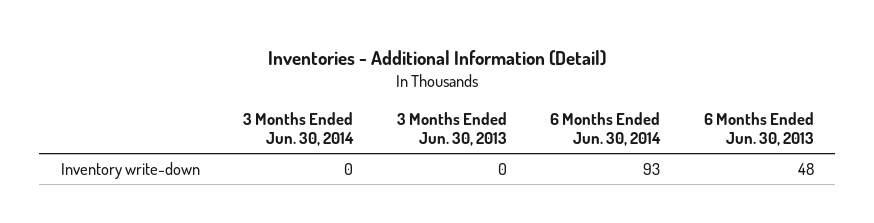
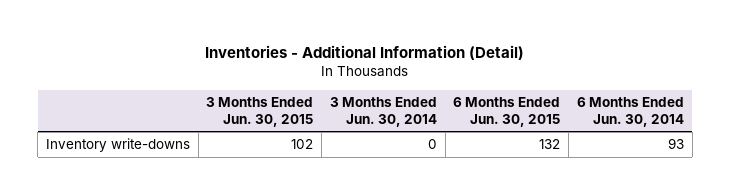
- | 3 Months Ended Jun. 30, 2014 | 3 Months Ended Jun. 30, 2013 | 6 Months Ended Jun. 30, 2014 | 6 Months Ended Jun. 30, 2013
+ | 3 Months Ended Jun. 30, 2015 | 3 Months Ended Jun. 30, 2014 | 6 Months Ended Jun. 30, 2015 | 6 Months Ended Jun. 30, 2014
- Inventory write-down | 0 | 0 | 93 | 48
+ Inventory write-downs | 102 | 0 | 132 | 93

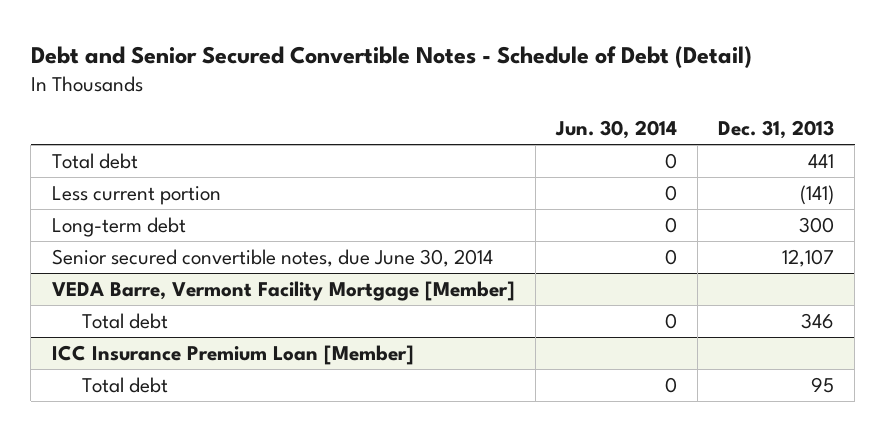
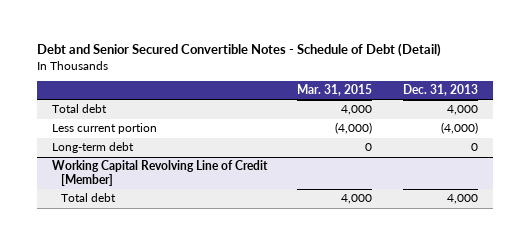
- | Jun. 30, 2014 | Dec. 31, 2013
+ | Mar. 31, 2015 | Dec. 31, 2013
- Total debt | 0 | 441
- Less current portion | 0 | (141)
- Long-term debt | 0 | 300
- Senior secured convertible notes, due June 30, 2014 | 0 | 12,107
- VEDA Barre, Vermont Facility Mortgage [Member]
- Total debt | 0 | 346
- ICC Insurance Premium Loan [Member]
- Total debt | 0 | 95
+ Total debt | 4,000 | 4,000
+ Less current portion | (4,000) | (4,000)
+ Long-term debt | 0 | 0
+ Working Capital Revolving Line of Credit [Member]
+ Total debt | 4,000 | 4,000

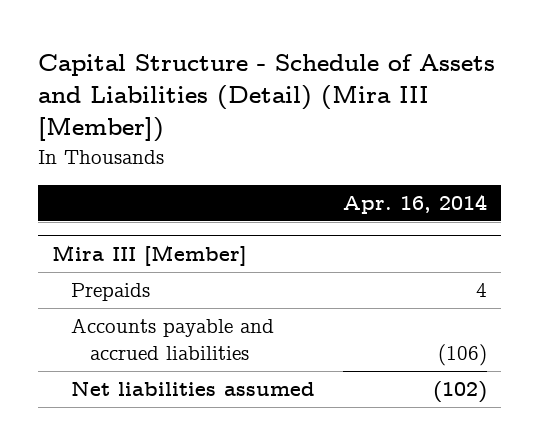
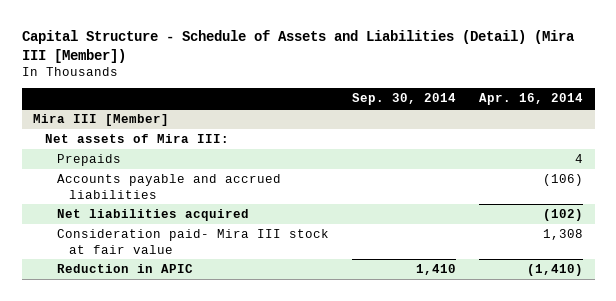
- | Apr. 16, 2014
+ | Sep. 30, 2014 | Apr. 16, 2014
@ Mira III [Member]
+ Net assets of Mira III:
- Net liabilities assumed | (102)
+ Net liabilities acquired | | (102)
+ Consideration paid- Mira III stock at fair value | | 1,308
+ Reduction in APIC | 1,410 | (1,410)

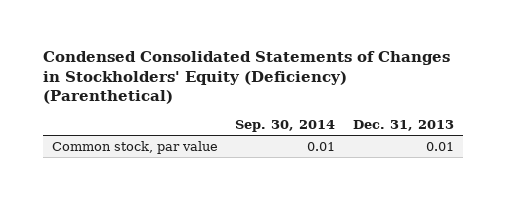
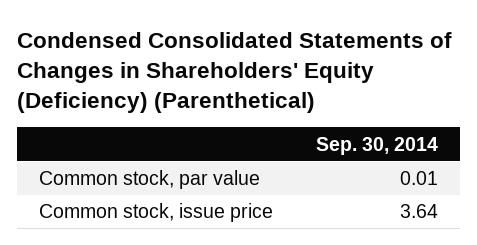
- Condensed Consolidated Statements of Changes in Stockholders' Equity (Deficiency) (Parenthetical)
+ Condensed Consolidated Statements of Changes in Shareholders' Equity (Deficiency) (Parenthetical)
- | Sep. 30, 2014 | Dec. 31, 2013
+ | Sep. 30, 2014
+ Common stock, issue price | 3.64

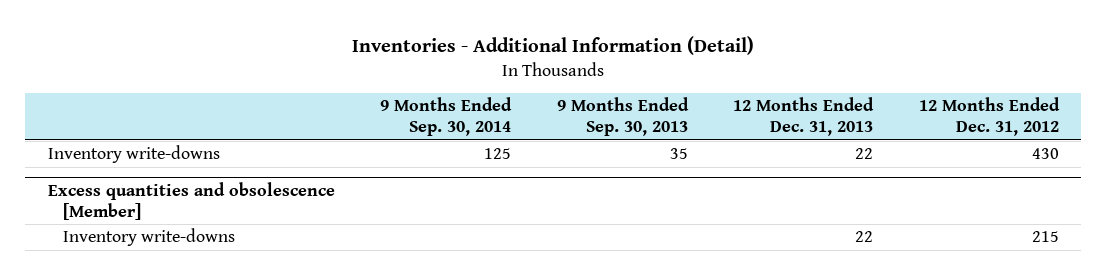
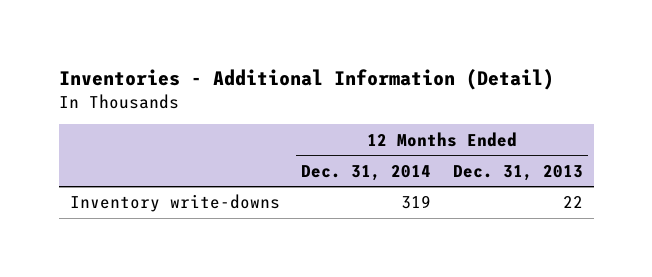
- | 9 Months Ended Sep. 30, 2014 | 9 Months Ended Sep. 30, 2013 | 12 Months Ended Dec. 31, 2013 | 12 Months Ended Dec. 31, 2012
+ | 12 Months Ended Dec. 31, 2014 | 12 Months Ended Dec. 31, 2013
- Excess quantities and obsolescence [Member]
- Inventory write-downs | | | 22 | 215

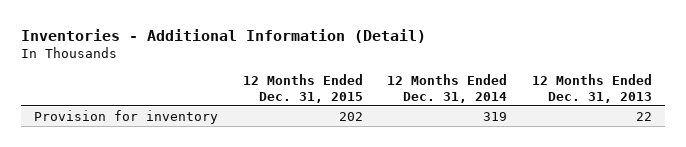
- | 12 Months Ended Dec. 31, 2014 | 12 Months Ended Dec. 31, 2013
+ | 12 Months Ended Dec. 31, 2015 | 12 Months Ended Dec. 31, 2014 | 12 Months Ended Dec. 31, 2013
- Inventory write-downs | 319 | 22
+ Provision for inventory | 202 | 319 | 22

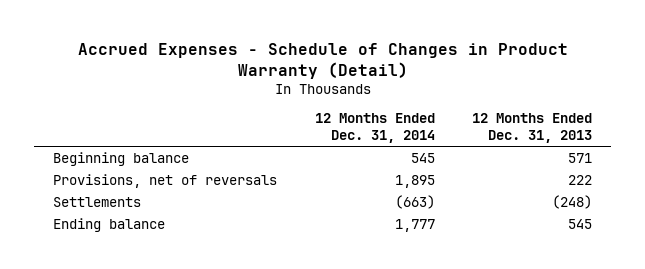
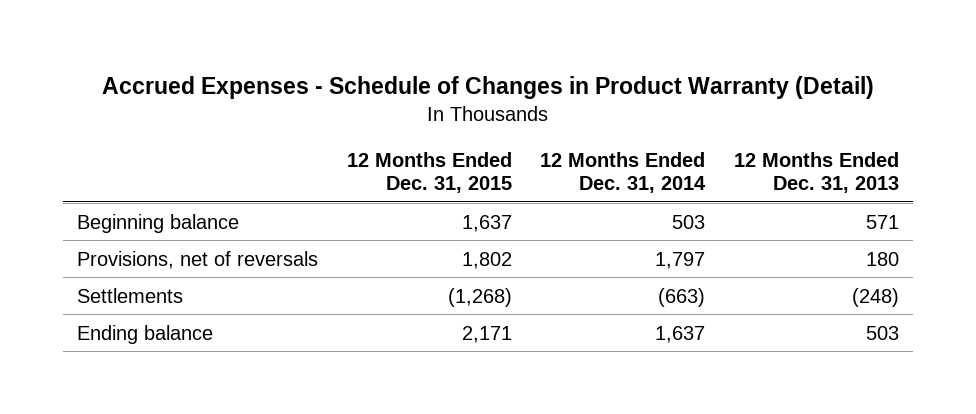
- | 12 Months Ended Dec. 31, 2014 | 12 Months Ended Dec. 31, 2013
+ | 12 Months Ended Dec. 31, 2015 | 12 Months Ended Dec. 31, 2014 | 12 Months Ended Dec. 31, 2013
- Beginning balance | 545 | 571
- Provisions, net of reversals | 1,895 | 222
+ Beginning balance | 1,637 | 503 | 571
+ Provisions, net of reversals | 1,802 | 1,797 | 180
- Ending balance | 1,777 | 545
+ Ending balance | 2,171 | 1,637 | 503

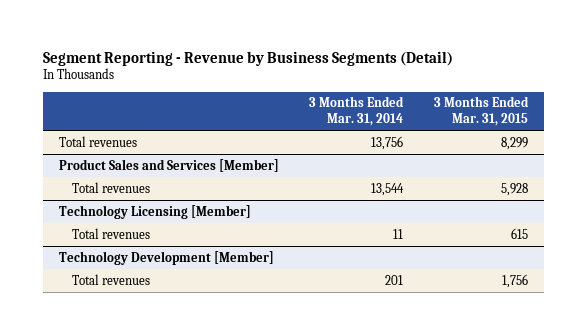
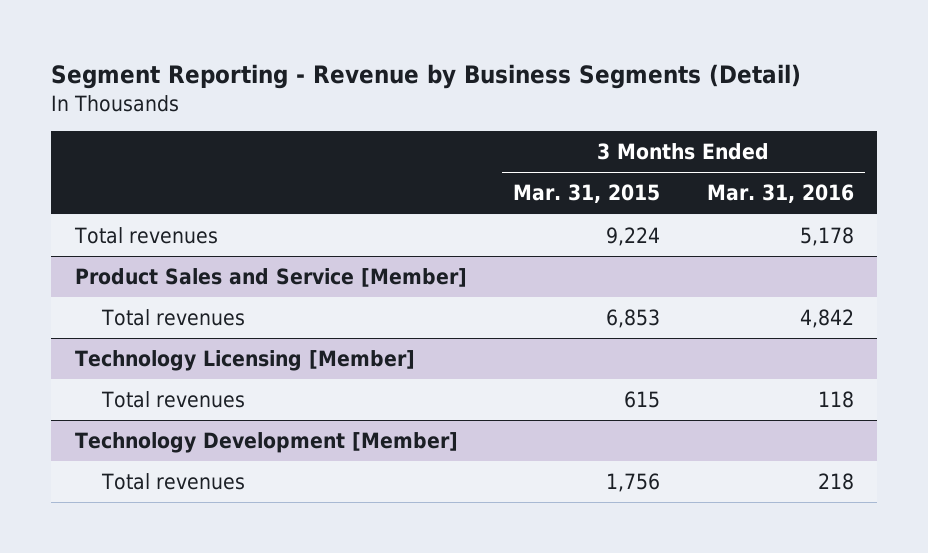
- | 3 Months Ended Mar. 31, 2014 | 3 Months Ended Mar. 31, 2015
+ | 3 Months Ended Mar. 31, 2015 | 3 Months Ended Mar. 31, 2016
- Total revenues | 13,756 | 8,299
- Product Sales and Services [Member]
- Total revenues | 13,544 | 5,928
+ Total revenues | 9,224 | 5,178
+ Product Sales and Service [Member]
+ Total revenues | 6,853 | 4,842

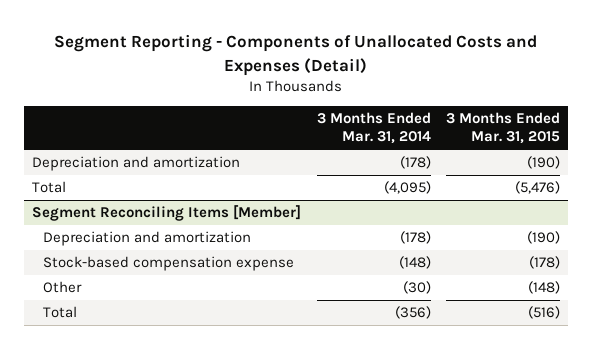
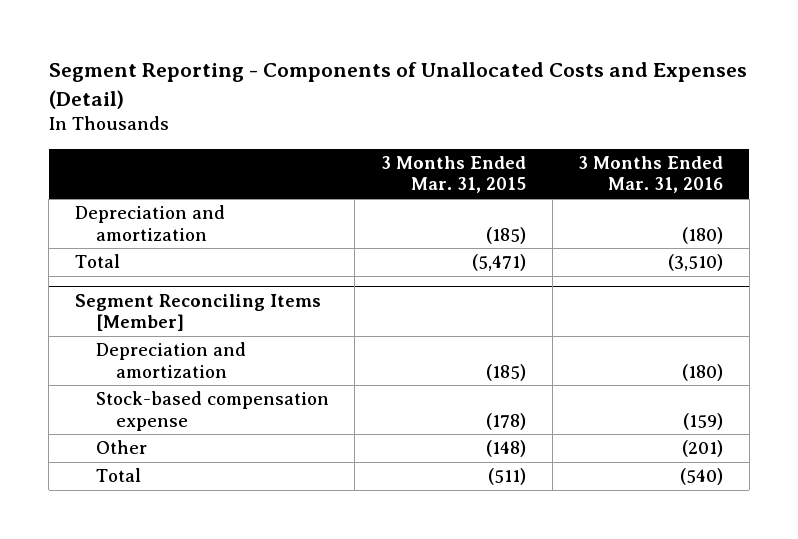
- | 3 Months Ended Mar. 31, 2014 | 3 Months Ended Mar. 31, 2015
+ | 3 Months Ended Mar. 31, 2015 | 3 Months Ended Mar. 31, 2016
- Depreciation and amortization | (178) | (190)
- Total | (4,095) | (5,476)
+ Depreciation and amortization | (185) | (180)
+ Total | (5,471) | (3,510)
@ Segment Reconciling Items [Member]
- Depreciation and amortization | (178) | (190)
+ Depreciation and amortization | (185) | (180)
- Total | (356) | (516)
+ Total | (511) | (540)

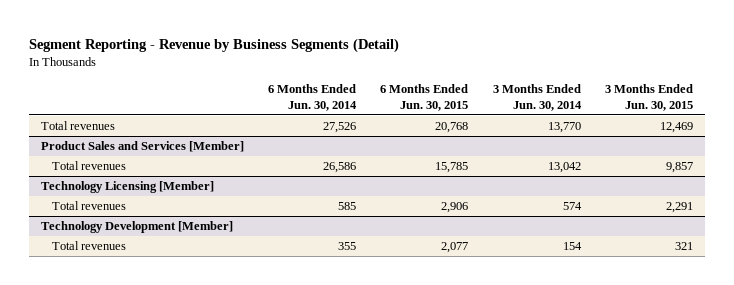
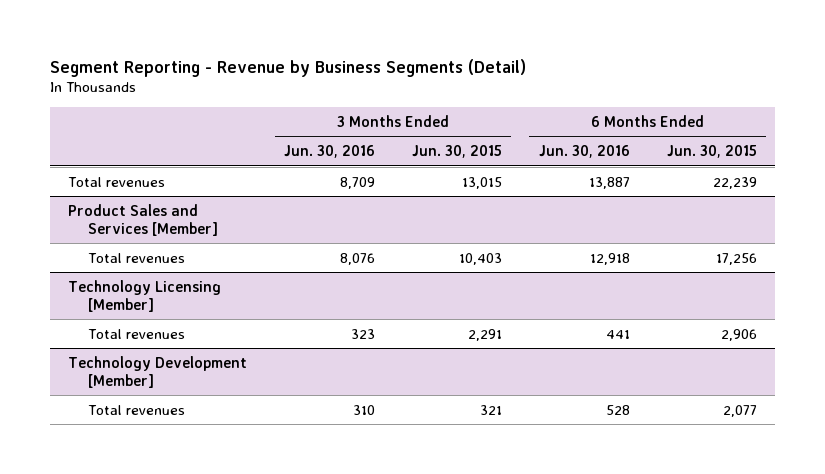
- | 6 Months Ended Jun. 30, 2014 | 6 Months Ended Jun. 30, 2015 | 3 Months Ended Jun. 30, 2014 | 3 Months Ended Jun. 30, 2015
+ | 3 Months Ended Jun. 30, 2016 | 3 Months Ended Jun. 30, 2015 | 6 Months Ended Jun. 30, 2016 | 6 Months Ended Jun. 30, 2015
- Total revenues | 27,526 | 20,768 | 13,770 | 12,469
+ Total revenues | 8,709 | 13,015 | 13,887 | 22,239
@ Product Sales and Services [Member]
- Total revenues | 26,586 | 15,785 | 13,042 | 9,857
+ Total revenues | 8,076 | 10,403 | 12,918 | 17,256

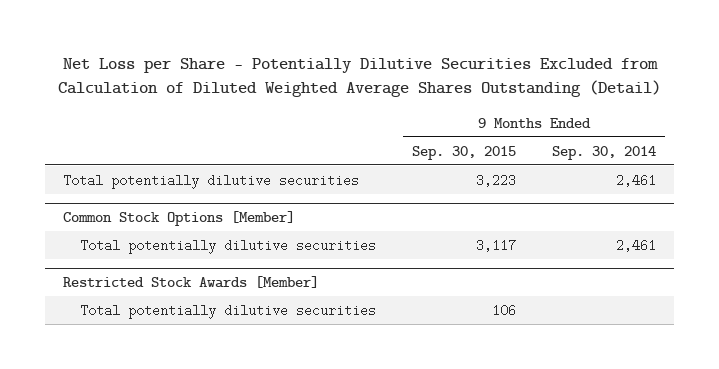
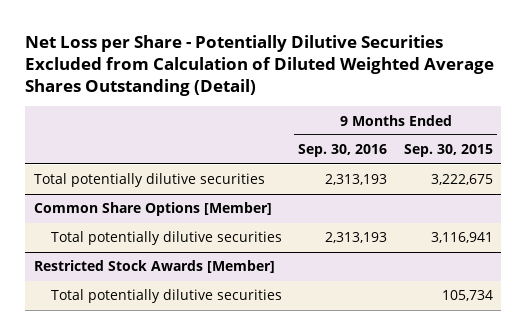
- | 9 Months Ended Sep. 30, 2015 | 9 Months Ended Sep. 30, 2014
+ | 9 Months Ended Sep. 30, 2016 | 9 Months Ended Sep. 30, 2015
- Total potentially dilutive securities | 3,223 | 2,461
- Common Stock Options [Member]
- Total potentially dilutive securities | 3,117 | 2,461
+ Total potentially dilutive securities | 2,313,193 | 3,222,675
+ Common Share Options [Member]
+ Total potentially dilutive securities | 2,313,193 | 3,116,941
@ Restricted Stock Awards [Member]
- Total potentially dilutive securities | 106 |
+ Total potentially dilutive securities | | 105,734

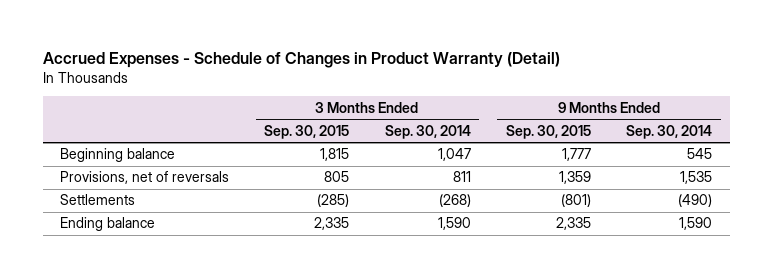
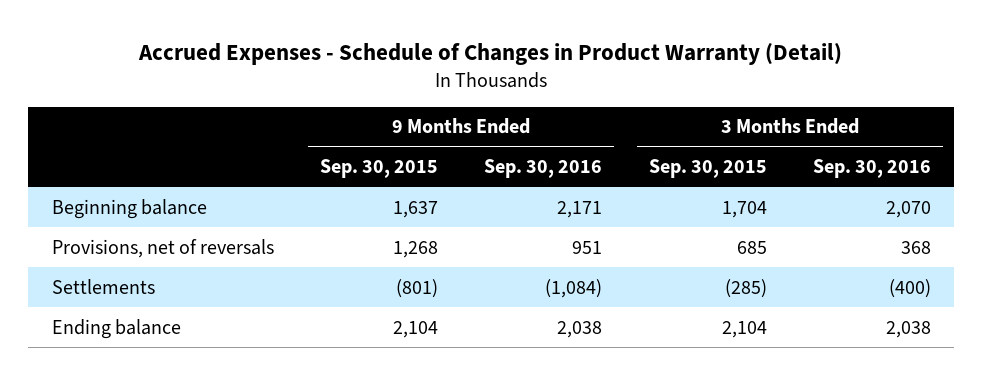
- | 3 Months Ended Sep. 30, 2015 | 3 Months Ended Sep. 30, 2014 | 9 Months Ended Sep. 30, 2015 | 9 Months Ended Sep. 30, 2014
+ | 9 Months Ended Sep. 30, 2015 | 9 Months Ended Sep. 30, 2016 | 3 Months Ended Sep. 30, 2015 | 3 Months Ended Sep. 30, 2016
- Beginning balance | 1,815 | 1,047 | 1,777 | 545
- Provisions, net of reversals | 805 | 811 | 1,359 | 1,535
+ Beginning balance | 1,637 | 2,171 | 1,704 | 2,070
+ Provisions, net of reversals | 1,268 | 951 | 685 | 368
- Ending balance | 2,335 | 1,590 | 2,335 | 1,590
+ Ending balance | 2,104 | 2,038 | 2,104 | 2,038

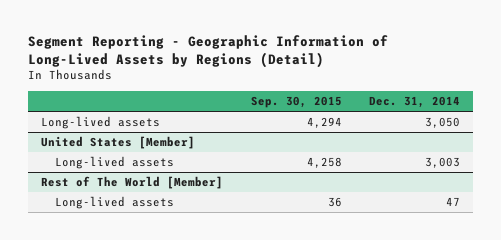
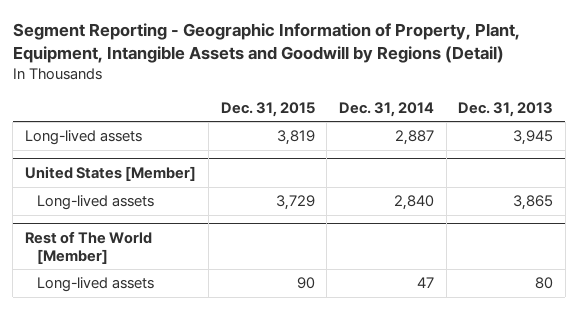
- Segment Reporting - Geographic Information of Long-Lived Assets by Regions (Detail)
+ Segment Reporting - Geographic Information of Property, Plant, Equipment, Intangible Assets and Goodwill by Regions (Detail)
- | Sep. 30, 2015 | Dec. 31, 2014
+ | Dec. 31, 2015 | Dec. 31, 2014 | Dec. 31, 2013
- Long-lived assets | 4,294 | 3,050
+ Long-lived assets | 3,819 | 2,887 | 3,945
@ United States [Member]
- Long-lived assets | 4,258 | 3,003
+ Long-lived assets | 3,729 | 2,840 | 3,865

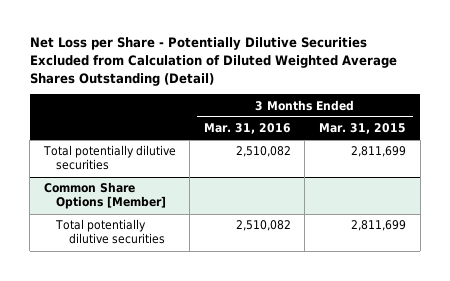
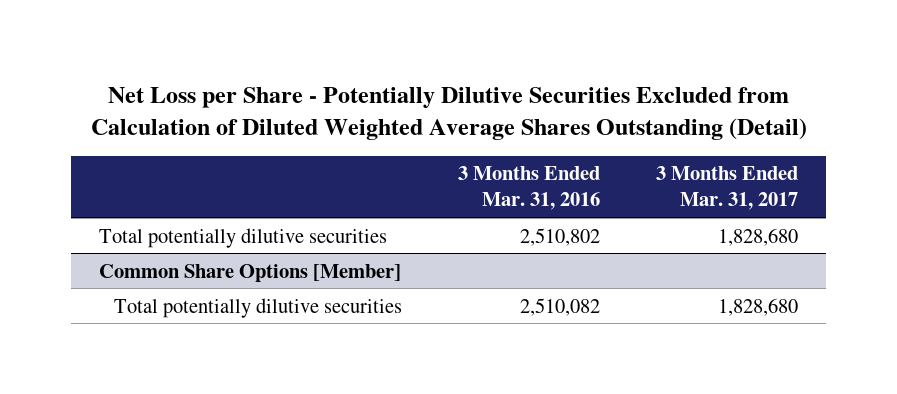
- | 3 Months Ended Mar. 31, 2016 | 3 Months Ended Mar. 31, 2015
+ | 3 Months Ended Mar. 31, 2016 | 3 Months Ended Mar. 31, 2017
- Total potentially dilutive securities | 2,510,082 | 2,811,699
+ Total potentially dilutive securities | 2,510,802 | 1,828,680

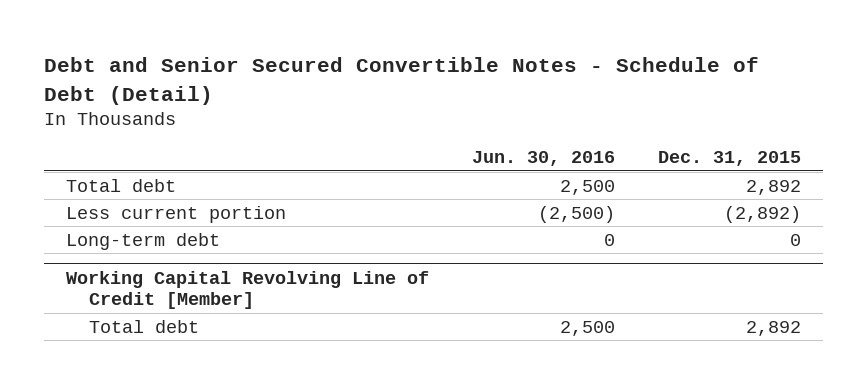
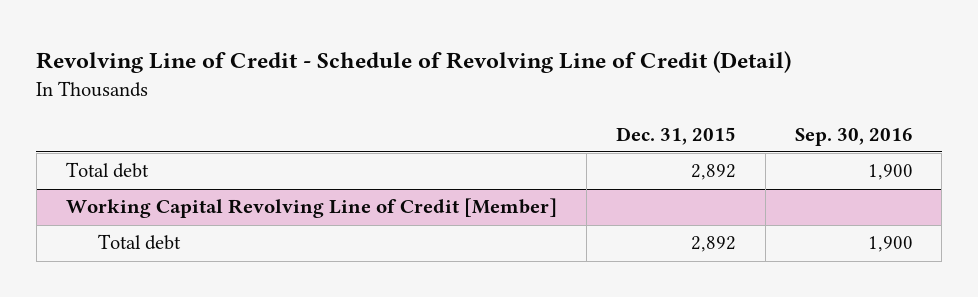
- Debt and Senior Secured Convertible Notes - Schedule of Debt (Detail)
+ Revolving Line of Credit - Schedule of Revolving Line of Credit (Detail)
- | Jun. 30, 2016 | Dec. 31, 2015
+ | Dec. 31, 2015 | Sep. 30, 2016
- Less current portion | (2,500) | (2,892)
- Long-term debt | 0 | 0

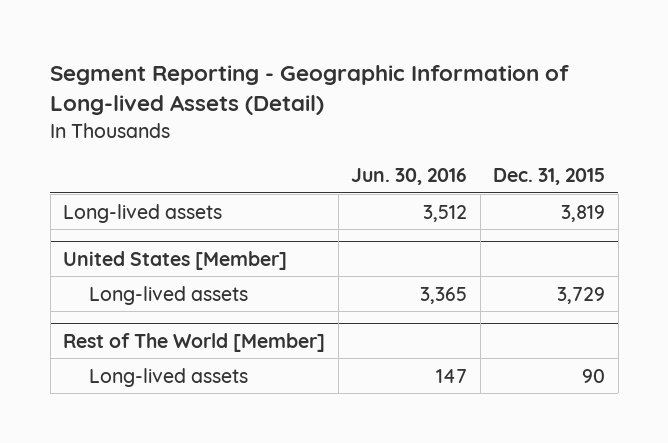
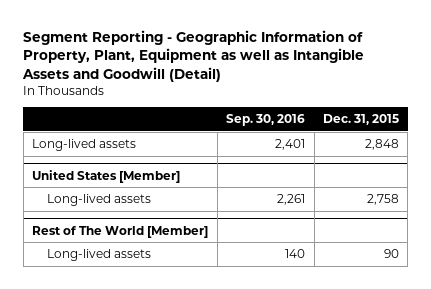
- Segment Reporting - Geographic Information of Long-lived Assets (Detail)
+ Segment Reporting - Geographic Information of Property, Plant, Equipment as well as Intangible Assets and Goodwill (Detail)
- | Jun. 30, 2016 | Dec. 31, 2015
+ | Sep. 30, 2016 | Dec. 31, 2015
- Long-lived assets | 3,512 | 3,819
+ Long-lived assets | 2,401 | 2,848
@ United States [Member]
- Long-lived assets | 3,365 | 3,729
+ Long-lived assets | 2,261 | 2,758

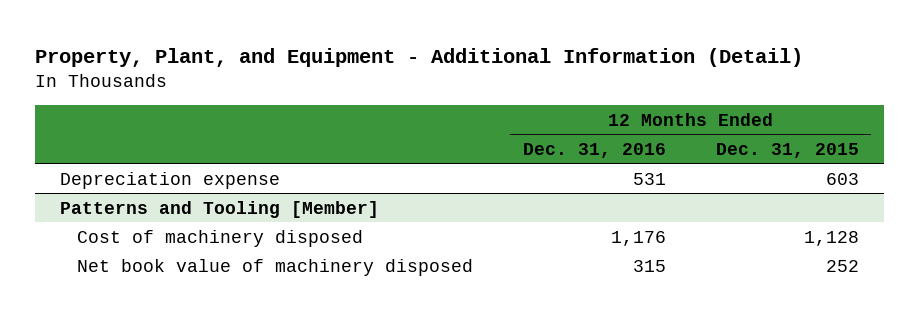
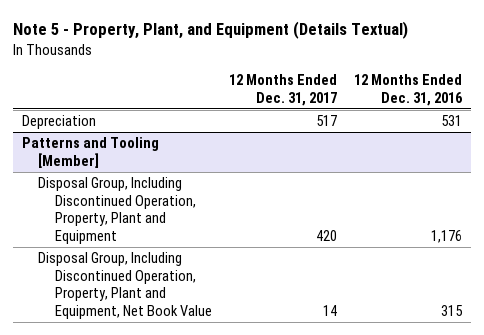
- Property, Plant, and Equipment - Additional Information (Detail)
+ Note 5 - Property, Plant, and Equipment (Details Textual)
- | 12 Months Ended Dec. 31, 2016 | 12 Months Ended Dec. 31, 2015
+ | 12 Months Ended Dec. 31, 2017 | 12 Months Ended Dec. 31, 2016
- Depreciation expense | 531 | 603
+ Depreciation | 517 | 531
@ Patterns and Tooling [Member]
- Cost of machinery disposed | 1,176 | 1,128
- Net book value of machinery disposed | 315 | 252
+ Disposal Group, Including Discontinued Operation, Property, Plant and Equipment | 420 | 1,176
+ Disposal Group, Including Discontinued Operation, Property, Plant and Equipment, Net Book Value | 14 | 315

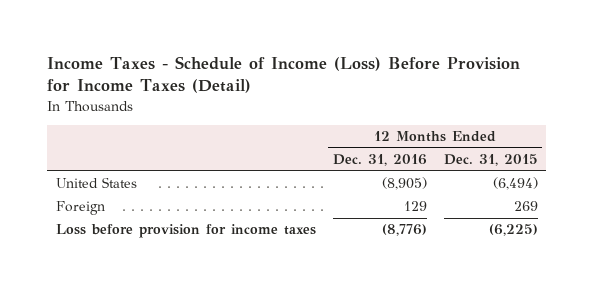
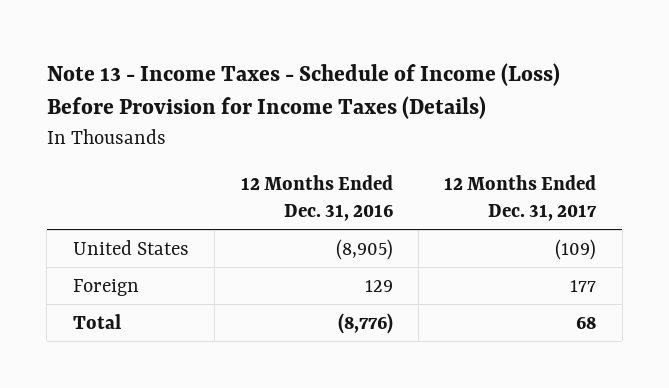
- Income Taxes - Schedule of Income (Loss) Before Provision for Income Taxes (Detail)
+ Note 13 - Income Taxes - Schedule of Income (Loss) Before Provision for Income Taxes (Details)
- | 12 Months Ended Dec. 31, 2016 | 12 Months Ended Dec. 31, 2015
+ | 12 Months Ended Dec. 31, 2016 | 12 Months Ended Dec. 31, 2017
- Loss before provision for income taxes | (8,776) | (6,225)
+ Total | (8,776) | 68

